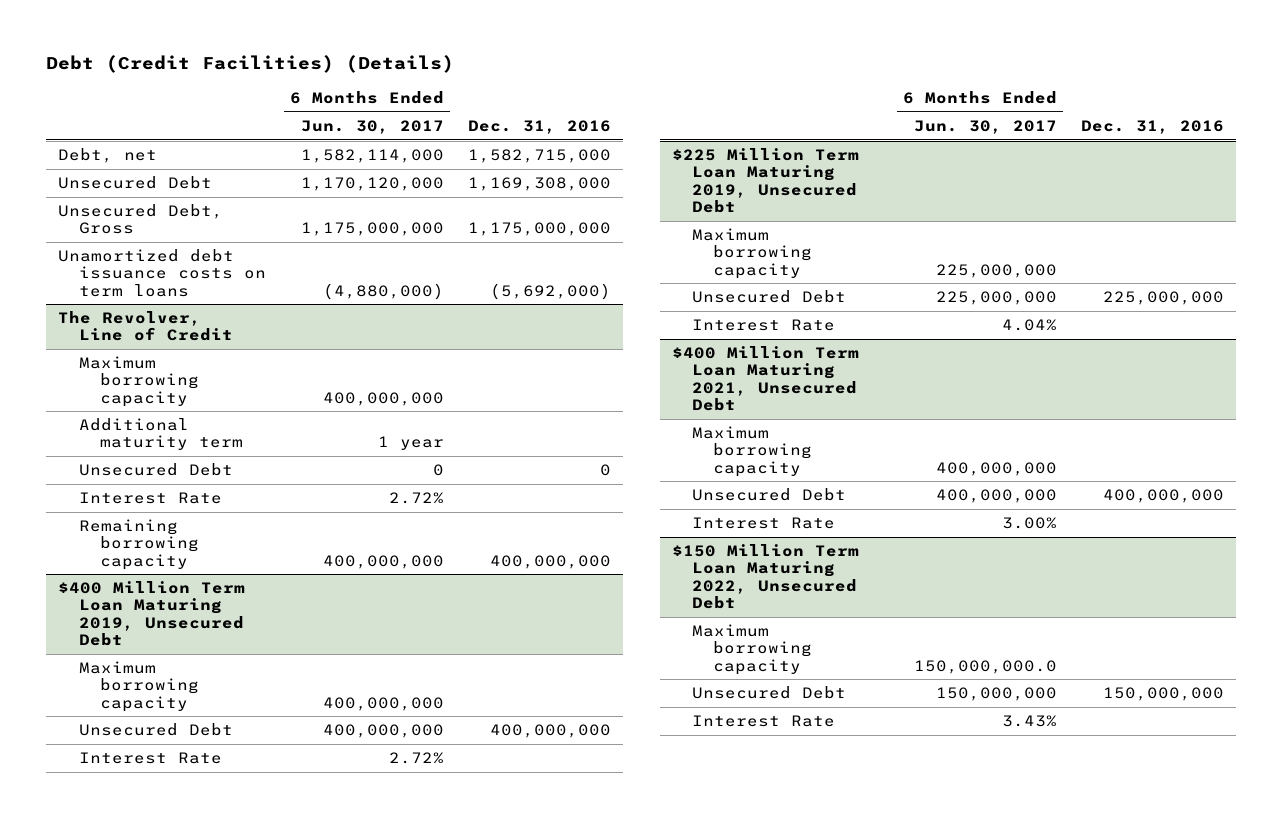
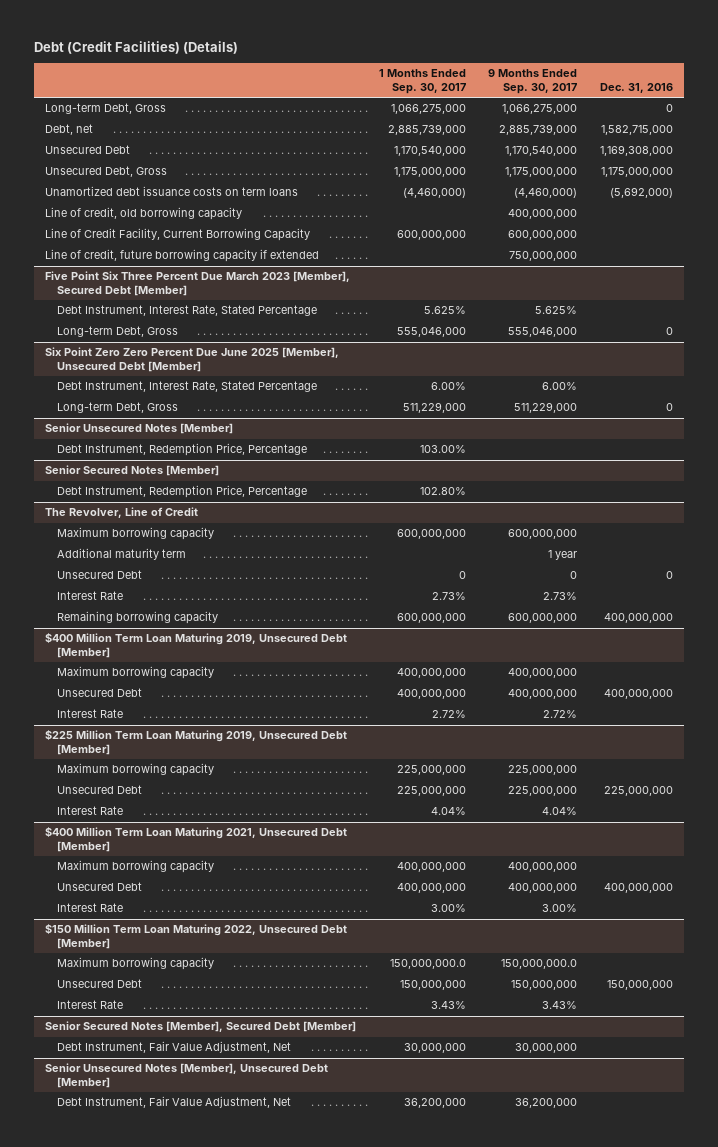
- | 6 Months Ended Jun. 30, 2017 | Dec. 31, 2016
+ | 1 Months Ended Sep. 30, 2017 | 9 Months Ended Sep. 30, 2017 | Dec. 31, 2016
+ Long-term Debt, Gross | 1,066,275,000 | 1,066,275,000 | 0
+ Line of credit, old borrowing capacity | | 400,000,000 |
+ Line of Credit Facility, Current Borrowing Capacity | 600,000,000 | 600,000,000 |
+ Line of credit, future borrowing capacity if extended | | 750,000,000 |
+ Five Point Six Three Percent Due March 2023 [Member], Secured Debt [Member]
+ Debt Instrument, Interest Rate, Stated Percentage | 5.625% | 5.625% |
+ Long-term Debt, Gross | 555,046,000 | 555,046,000 | 0
+ Six Point Zero Zero Percent Due June 2025 [Member], Unsecured Debt [Member]
+ Debt Instrument, Interest Rate, Stated Percentage | 6.00% | 6.00% |
+ Long-term Debt, Gross | 511,229,000 | 511,229,000 | 0
+ Senior Unsecured Notes [Member]
+ Debt Instrument, Redemption Price, Percentage | 103.00% | |
+ Senior Secured Notes [Member]
+ Debt Instrument, Redemption Price, Percentage | 102.80% | |
- $400 Million Term Loan Maturing 2019, Unsecured Debt
+ $400 Million Term Loan Maturing 2019, Unsecured Debt [Member]
- $225 Million Term Loan Maturing 2019, Unsecured Debt
+ $225 Million Term Loan Maturing 2019, Unsecured Debt [Member]
- $400 Million Term Loan Maturing 2021, Unsecured Debt
+ $400 Million Term Loan Maturing 2021, Unsecured Debt [Member]
- $150 Million Term Loan Maturing 2022, Unsecured Debt
+ $150 Million Term Loan Maturing 2022, Unsecured Debt [Member]
+ Senior Secured Notes [Member], Secured Debt [Member]
+ Debt Instrument, Fair Value Adjustment, Net | 30,000,000 | 30,000,000 |
+ Senior Unsecured Notes [Member], Unsecured Debt [Member]
+ Debt Instrument, Fair Value Adjustment, Net | 36,200,000 | 36,200,000 |

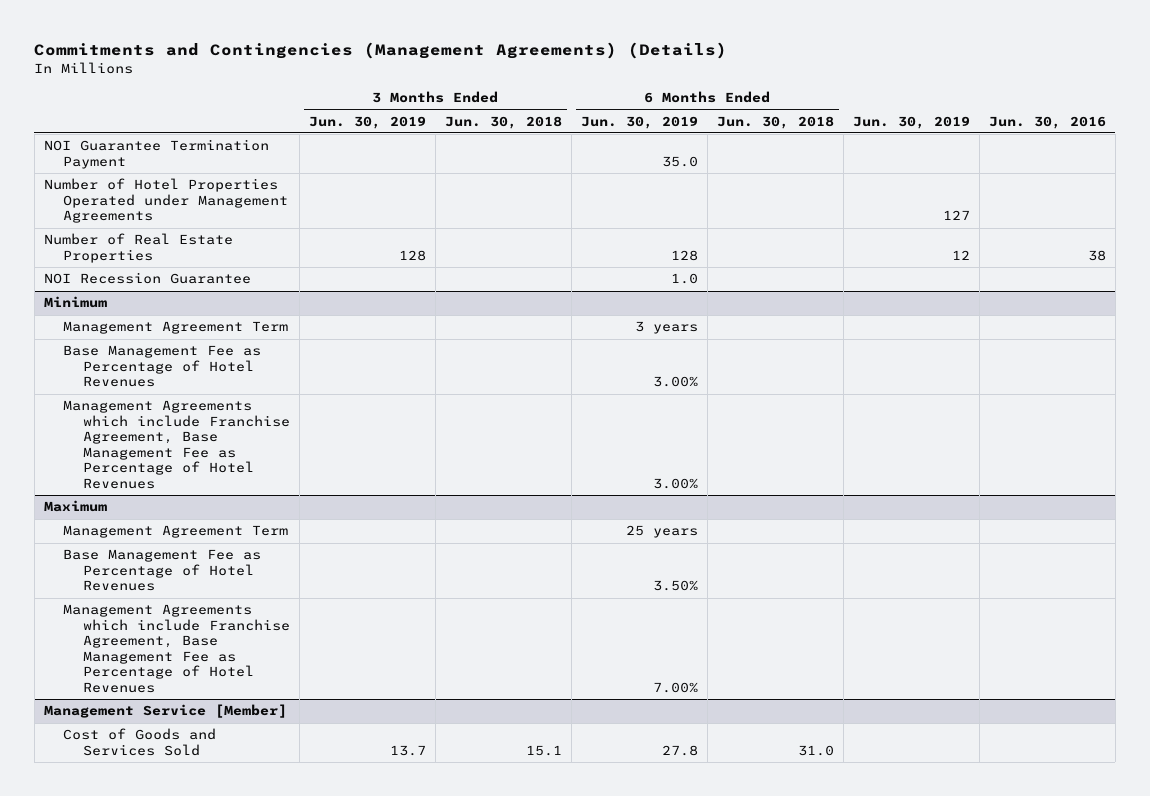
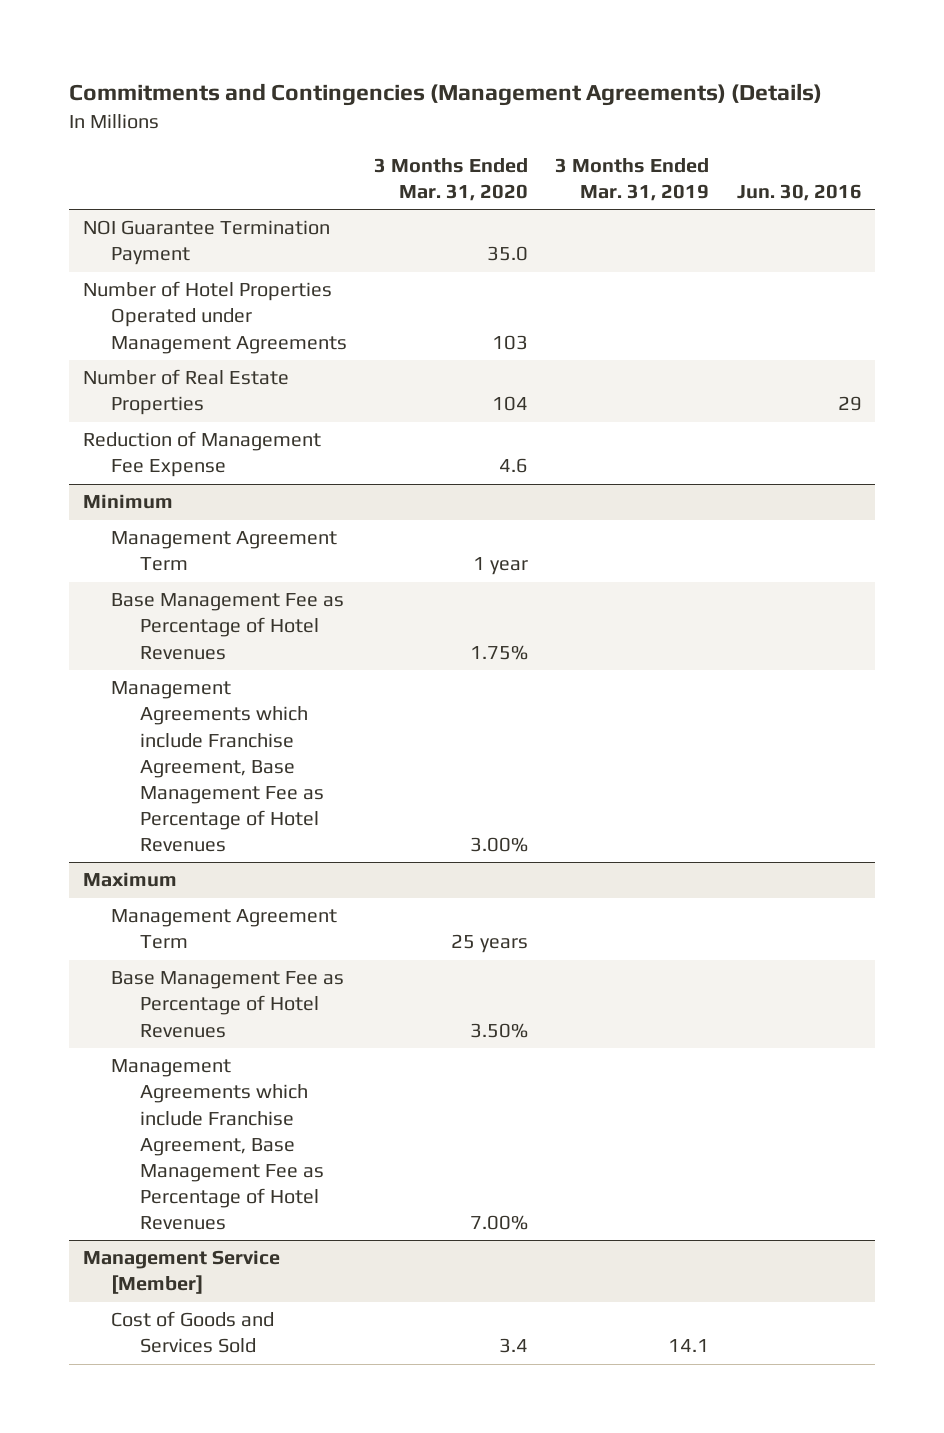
- | 3 Months Ended Jun. 30, 2019 | 3 Months Ended Jun. 30, 2018 | 6 Months Ended Jun. 30, 2019 | 6 Months Ended Jun. 30, 2018 | Jun. 30, 2019 | Jun. 30, 2016
+ | 3 Months Ended Mar. 31, 2020 | 3 Months Ended Mar. 31, 2019 | Jun. 30, 2016
- Number of Real Estate Properties | 128 | | 128 | | 12 | 38
- NOI Recession Guarantee | | | 1.0 | | |
+ Number of Real Estate Properties | 104 | | 29
+ Reduction of Management Fee Expense | 4.6 | |

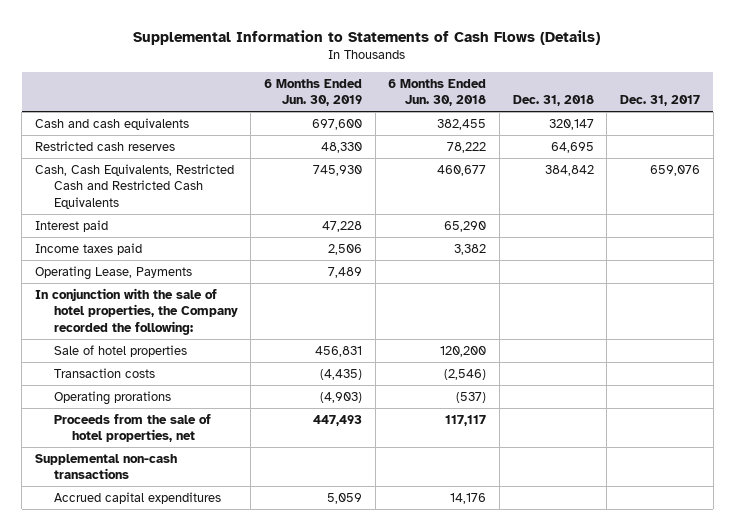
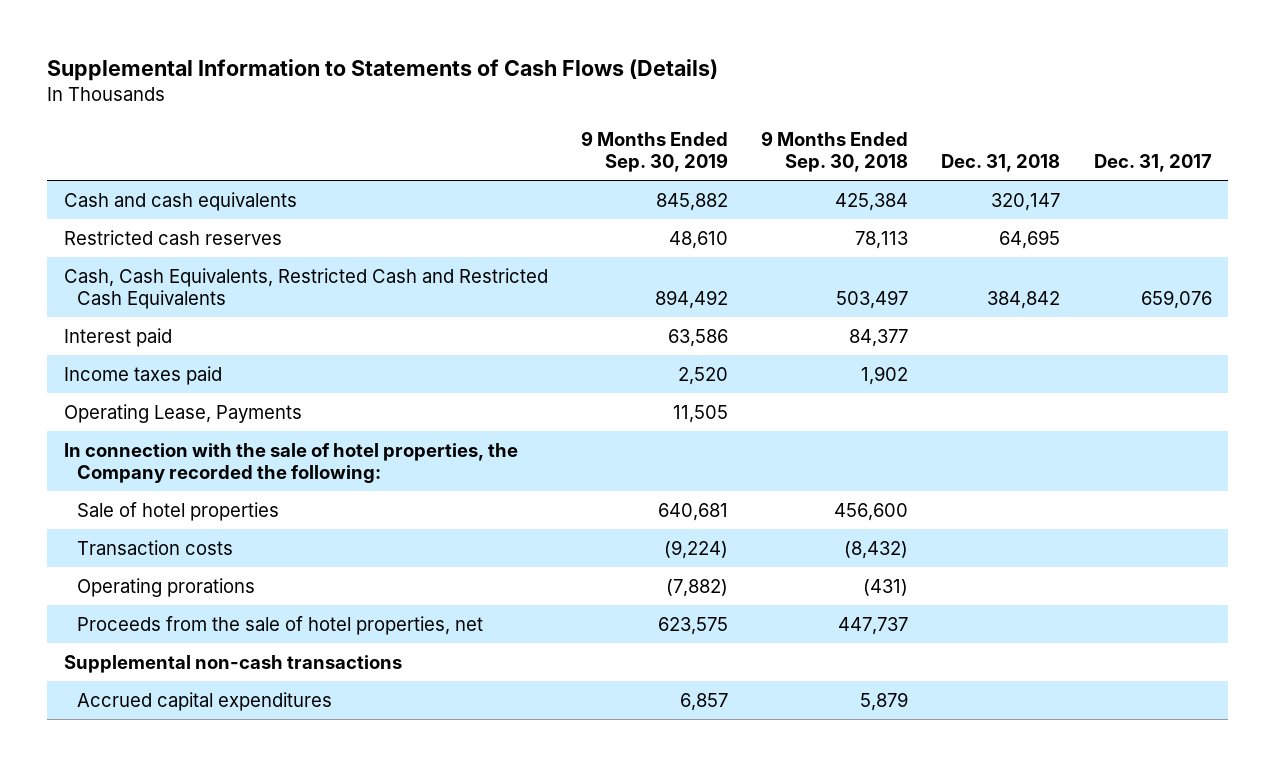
- | 6 Months Ended Jun. 30, 2019 | 6 Months Ended Jun. 30, 2018 | Dec. 31, 2018 | Dec. 31, 2017
+ | 9 Months Ended Sep. 30, 2019 | 9 Months Ended Sep. 30, 2018 | Dec. 31, 2018 | Dec. 31, 2017
- In conjunction with the sale of hotel properties, the Company recorded the following:
+ In connection with the sale of hotel properties, the Company recorded the following:

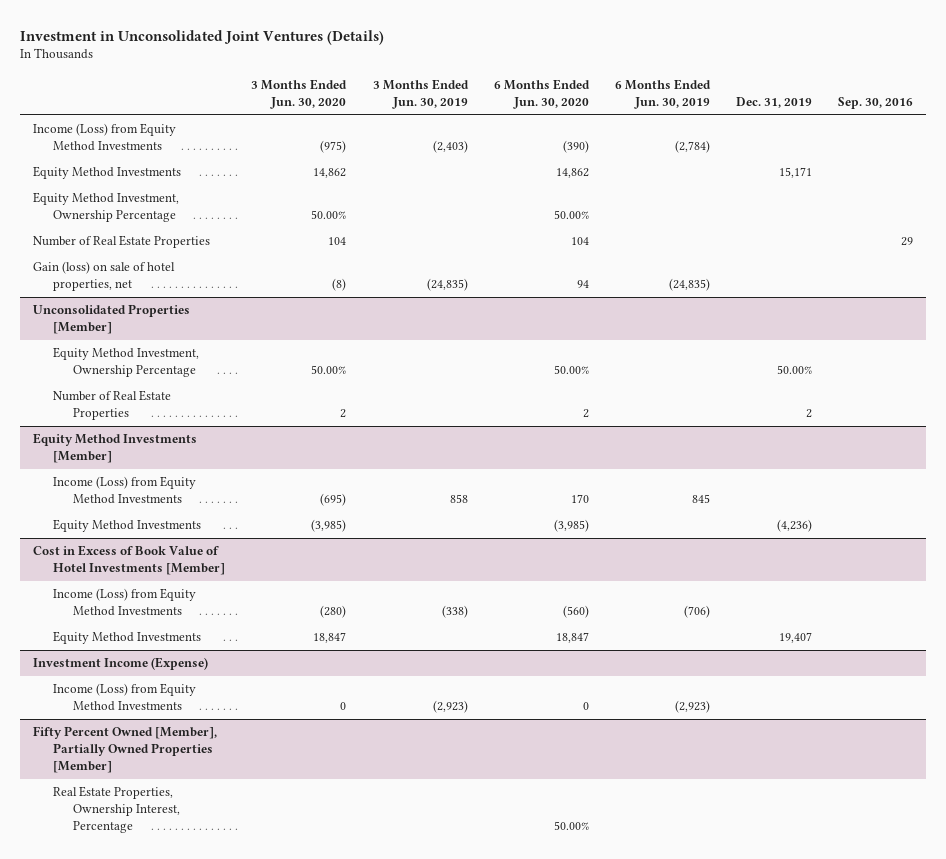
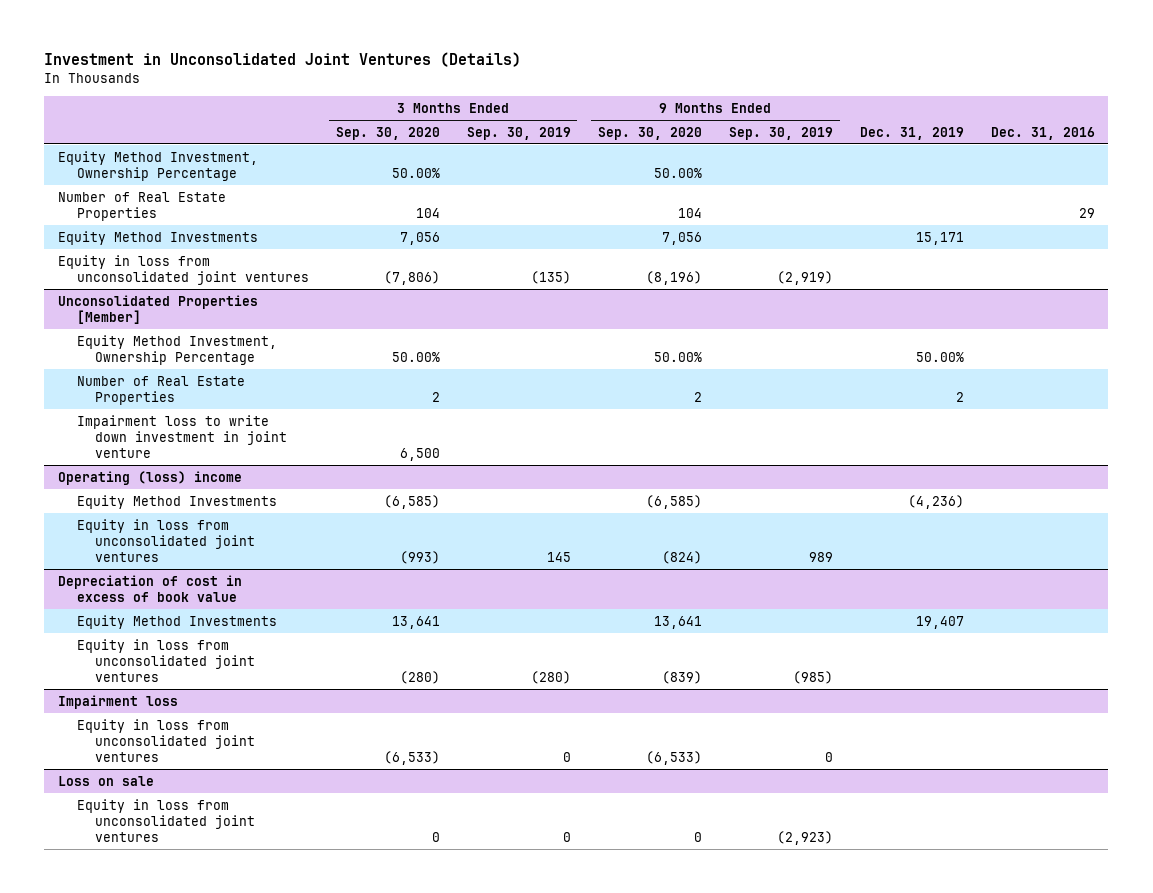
- | 3 Months Ended Jun. 30, 2020 | 3 Months Ended Jun. 30, 2019 | 6 Months Ended Jun. 30, 2020 | 6 Months Ended Jun. 30, 2019 | Dec. 31, 2019 | Sep. 30, 2016
+ | 3 Months Ended Sep. 30, 2020 | 3 Months Ended Sep. 30, 2019 | 9 Months Ended Sep. 30, 2020 | 9 Months Ended Sep. 30, 2019 | Dec. 31, 2019 | Dec. 31, 2016
- Income (Loss) from Equity Method Investments | (975) | (2,403) | (390) | (2,784) | |
- Gain (loss) on sale of hotel properties, net | (8) | (24,835) | 94 | (24,835) | |
moved down: Equity Method Investments | 7,056 | | 7,056 | | 15,171 |
+ Equity in loss from unconsolidated joint ventures | (7,806) | (135) | (8,196) | (2,919) | |
- Equity Method Investments [Member]
- Income (Loss) from Equity Method Investments | (695) | 858 | 170 | 845 | |
@ Unconsolidated Properties [Member]
+ Impairment loss to write down investment in joint venture | 6,500 | | | | |
+ Operating (loss) income
- Cost in Excess of Book Value of Hotel Investments [Member]
- Income (Loss) from Equity Method Investments | (280) | (338) | (560) | (706) | |
+ Equity in loss from unconsolidated joint ventures | (993) | 145 | (824) | 989 | |
+ Depreciation of cost in excess of book value
- Investment Income (Expense)
- Income (Loss) from Equity Method Investments | 0 | (2,923) | 0 | (2,923) | |
- Fifty Percent Owned [Member], Partially Owned Properties [Member]
- Real Estate Properties, Ownership Interest, Percentage | | | 50.00% | | |
+ Equity in loss from unconsolidated joint ventures | (280) | (280) | (839) | (985) | |
+ Impairment loss
+ Equity in loss from unconsolidated joint ventures | (6,533) | 0 | (6,533) | 0 | |
+ Loss on sale
+ Equity in loss from unconsolidated joint ventures | 0 | 0 | 0 | (2,923) | |

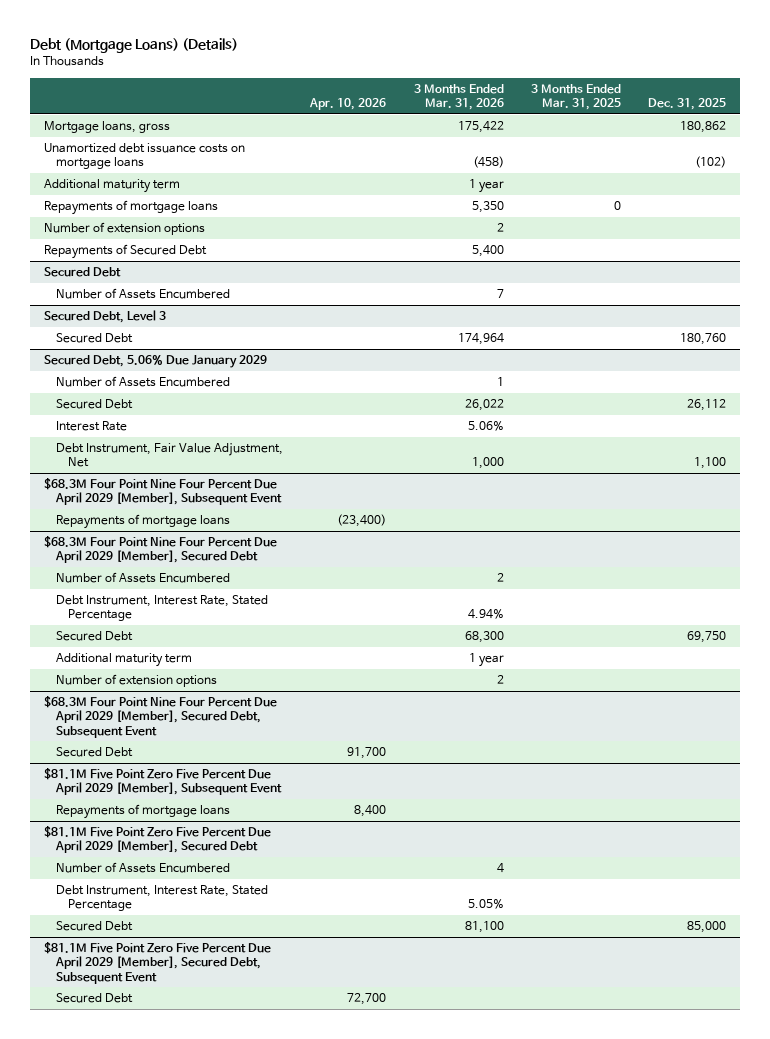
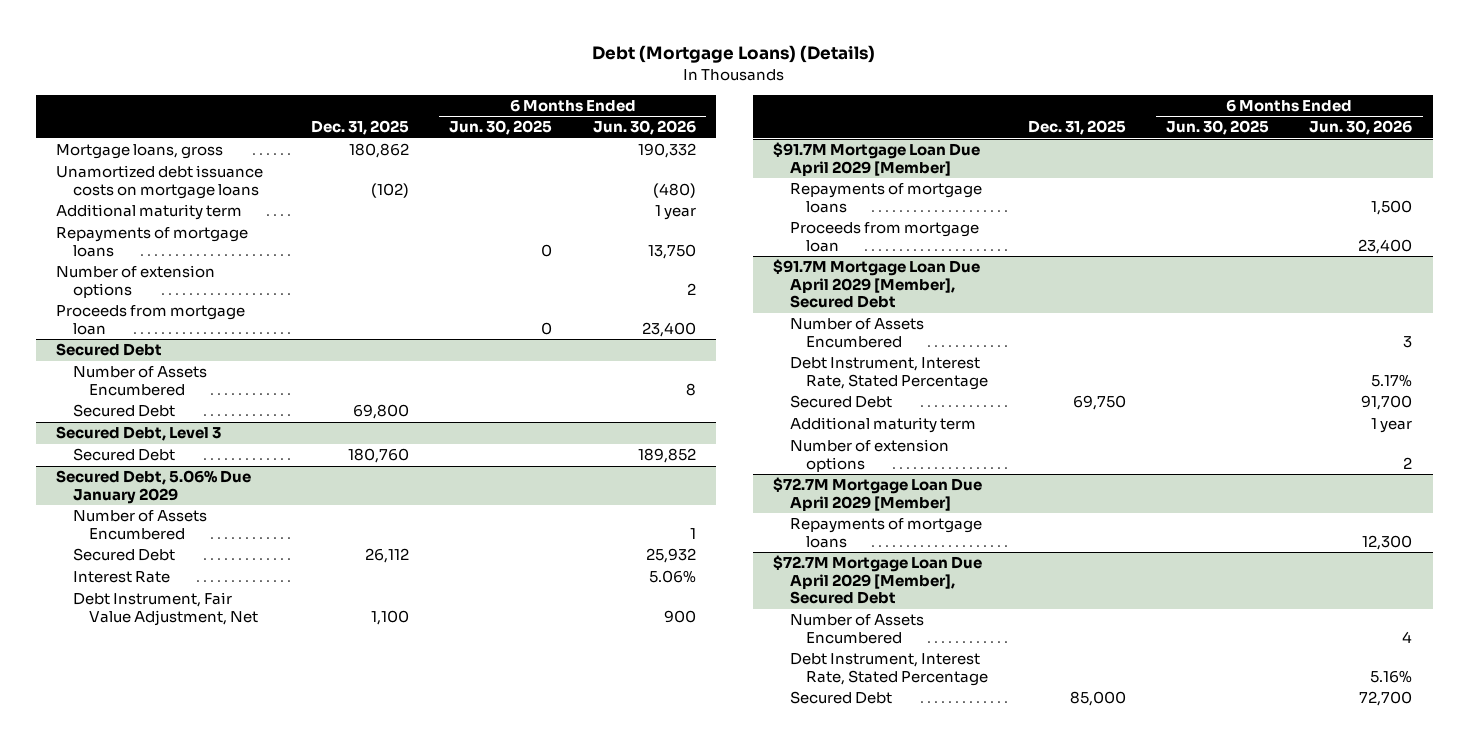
- | Apr. 10, 2026 | 3 Months Ended Mar. 31, 2026 | 3 Months Ended Mar. 31, 2025 | Dec. 31, 2025
+ | Dec. 31, 2025 | 6 Months Ended Jun. 30, 2025 | 6 Months Ended Jun. 30, 2026
- Repayments of Secured Debt | | 5,400 | |
+ Proceeds from mortgage loan | | 0 | 23,400
@ Secured Debt
+ Secured Debt | 69,800 | |
- $68.3M Four Point Nine Four Percent Due April 2029 [Member], Subsequent Event
- Repayments of mortgage loans | (23,400) | | |
- $68.3M Four Point Nine Four Percent Due April 2029 [Member], Secured Debt
+ $91.7M Mortgage Loan Due April 2029 [Member]
+ Repayments of mortgage loans | | | 1,500
+ Proceeds from mortgage loan | | | 23,400
+ $91.7M Mortgage Loan Due April 2029 [Member], Secured Debt
- $68.3M Four Point Nine Four Percent Due April 2029 [Member], Secured Debt, Subsequent Event
- Secured Debt | 91,700 | | |
- $81.1M Five Point Zero Five Percent Due April 2029 [Member], Subsequent Event
- Repayments of mortgage loans | 8,400 | | |
- $81.1M Five Point Zero Five Percent Due April 2029 [Member], Secured Debt
+ $72.7M Mortgage Loan Due April 2029 [Member]
+ Repayments of mortgage loans | | | 12,300
+ $72.7M Mortgage Loan Due April 2029 [Member], Secured Debt
- $81.1M Five Point Zero Five Percent Due April 2029 [Member], Secured Debt, Subsequent Event
- Secured Debt | 72,700 | | |

